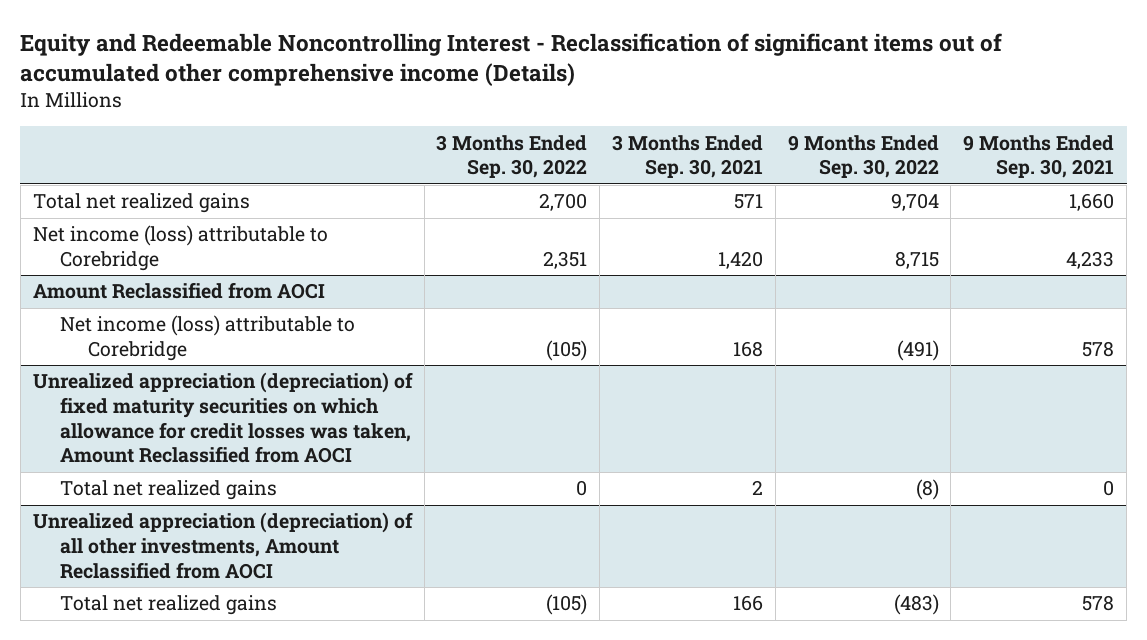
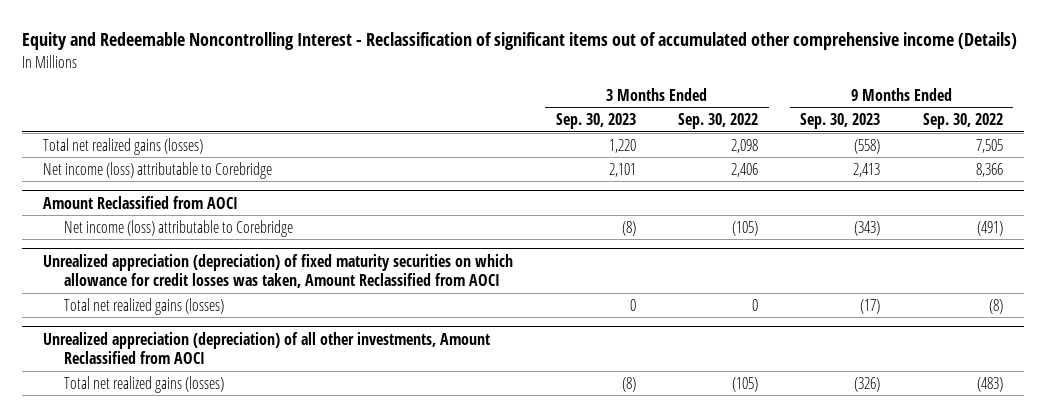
- | 3 Months Ended Sep. 30, 2022 | 3 Months Ended Sep. 30, 2021 | 9 Months Ended Sep. 30, 2022 | 9 Months Ended Sep. 30, 2021
+ | 3 Months Ended Sep. 30, 2023 | 3 Months Ended Sep. 30, 2022 | 9 Months Ended Sep. 30, 2023 | 9 Months Ended Sep. 30, 2022
- Total net realized gains | 2,700 | 571 | 9,704 | 1,660
- Net income (loss) attributable to Corebridge | 2,351 | 1,420 | 8,715 | 4,233
+ Total net realized gains (losses) | 1,220 | 2,098 | (558) | 7,505
+ Net income (loss) attributable to Corebridge | 2,101 | 2,406 | 2,413 | 8,366
@ Unrealized appreciation (depreciation) of fixed maturity securities on which allowance for credit losses was taken, Amount Reclassified from AOCI
- Total net realized gains | 0 | 2 | (8) | 0
+ Total net realized gains (losses) | 0 | 0 | (17) | (8)
@ Unrealized appreciation (depreciation) of all other investments, Amount Reclassified from AOCI
- Total net realized gains | (105) | 166 | (483) | 578
+ Total net realized gains (losses) | (8) | (105) | (326) | (483)

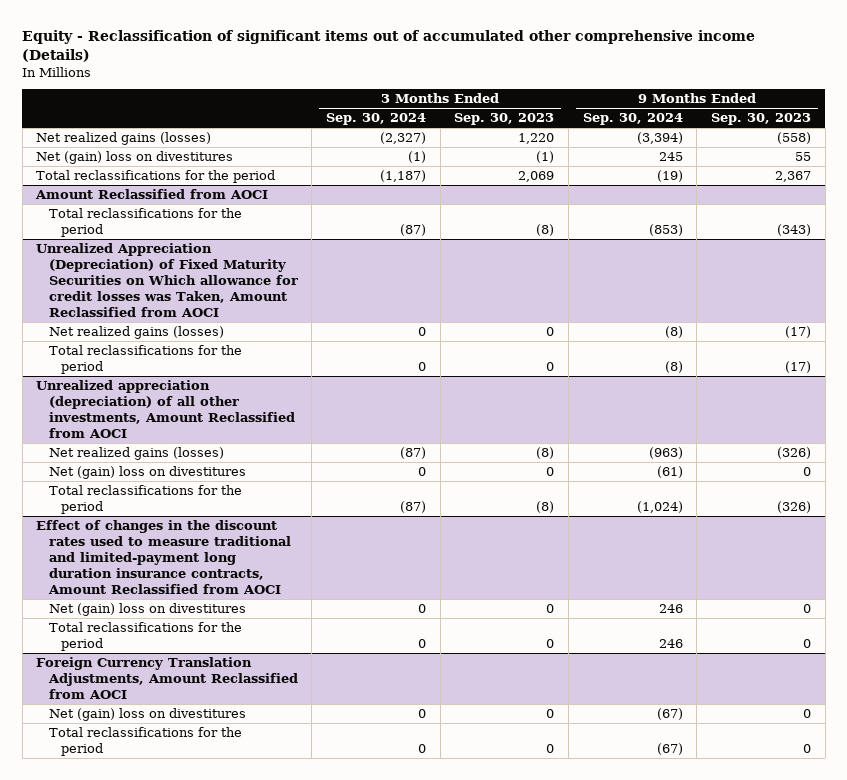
- Equity and Redeemable Noncontrolling Interest - Reclassification of significant items out of accumulated other comprehensive income (Details)
+ Equity - Reclassification of significant items out of accumulated other comprehensive income (Details)
- | 3 Months Ended Sep. 30, 2023 | 3 Months Ended Sep. 30, 2022 | 9 Months Ended Sep. 30, 2023 | 9 Months Ended Sep. 30, 2022
+ | 3 Months Ended Sep. 30, 2024 | 3 Months Ended Sep. 30, 2023 | 9 Months Ended Sep. 30, 2024 | 9 Months Ended Sep. 30, 2023
- Total net realized gains (losses) | 1,220 | 2,098 | (558) | 7,505
- Net income (loss) attributable to Corebridge | 2,101 | 2,406 | 2,413 | 8,366
+ Net realized gains (losses) | (2,327) | 1,220 | (3,394) | (558)
+ Net (gain) loss on divestitures | (1) | (1) | 245 | 55
+ Total reclassifications for the period | (1,187) | 2,069 | (19) | 2,367
@ Amount Reclassified from AOCI
- Net income (loss) attributable to Corebridge | (8) | (105) | (343) | (491)
- Unrealized appreciation (depreciation) of fixed maturity securities on which allowance for credit losses was taken, Amount Reclassified from AOCI
- Total net realized gains (losses) | 0 | 0 | (17) | (8)
@ Amount Reclassified from AOCI
+ Total reclassifications for the period | (87) | (8) | (853) | (343)
+ Unrealized Appreciation (Depreciation) of Fixed Maturity Securities on Which allowance for credit losses was Taken, Amount Reclassified from AOCI
+ Net realized gains (losses) | 0 | 0 | (8) | (17)
+ Total reclassifications for the period | 0 | 0 | (8) | (17)
@ Unrealized appreciation (depreciation) of all other investments, Amount Reclassified from AOCI
- Total net realized gains (losses) | (8) | (105) | (326) | (483)
+ Net realized gains (losses) | (87) | (8) | (963) | (326)
+ Net (gain) loss on divestitures | 0 | 0 | (61) | 0
+ Total reclassifications for the period | (87) | (8) | (1,024) | (326)
+ Effect of changes in the discount rates used to measure traditional and limited-payment long duration insurance contracts, Amount Reclassified from AOCI
+ Net (gain) loss on divestitures | 0 | 0 | 246 | 0
+ Total reclassifications for the period | 0 | 0 | 246 | 0
+ Foreign Currency Translation Adjustments, Amount Reclassified from AOCI
+ Net (gain) loss on divestitures | 0 | 0 | (67) | 0
+ Total reclassifications for the period | 0 | 0 | (67) | 0

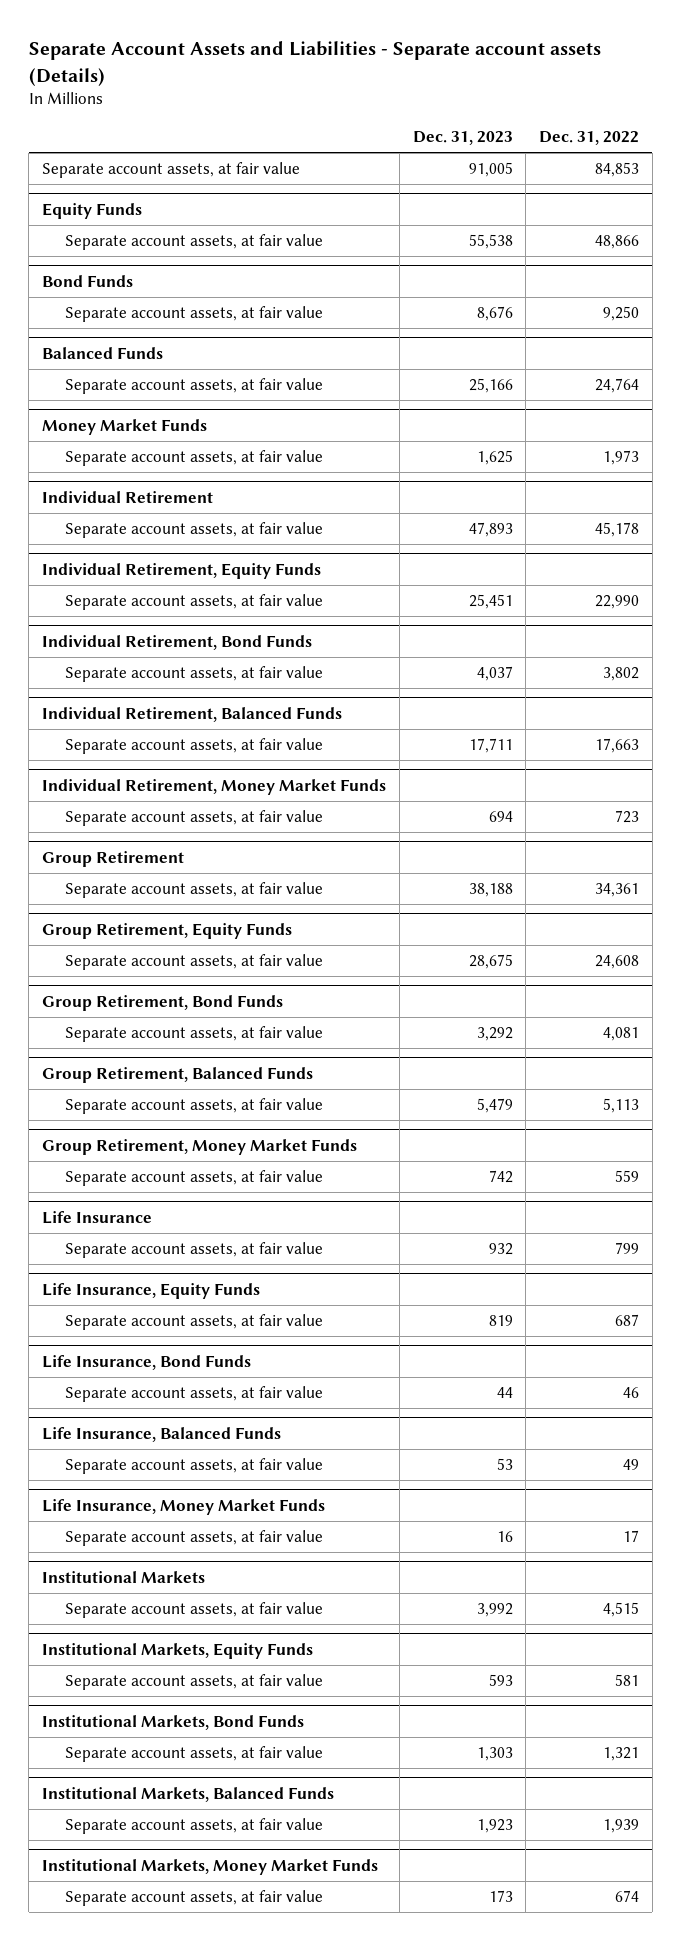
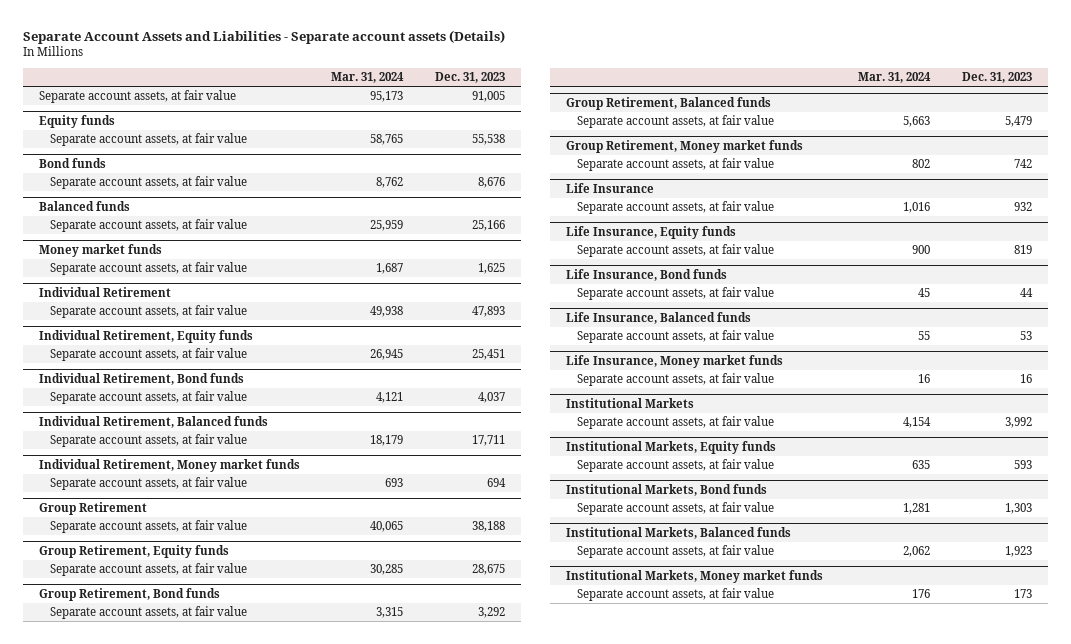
- | Dec. 31, 2023 | Dec. 31, 2022
+ | Mar. 31, 2024 | Dec. 31, 2023
- Equity Funds
+ Equity funds
- Bond Funds
+ Bond funds
- Balanced Funds
+ Balanced funds
- Money Market Funds
+ Money market funds
- Individual Retirement, Equity Funds
+ Individual Retirement, Equity funds
- Individual Retirement, Bond Funds
+ Individual Retirement, Bond funds
- Individual Retirement, Balanced Funds
+ Individual Retirement, Balanced funds
- Individual Retirement, Money Market Funds
+ Individual Retirement, Money market funds
- Group Retirement, Equity Funds
+ Group Retirement, Equity funds
- Group Retirement, Bond Funds
+ Group Retirement, Bond funds
- Group Retirement, Balanced Funds
+ Group Retirement, Balanced funds
- Group Retirement, Money Market Funds
+ Group Retirement, Money market funds
- Life Insurance, Equity Funds
+ Life Insurance, Equity funds
- Life Insurance, Bond Funds
+ Life Insurance, Bond funds
- Life Insurance, Balanced Funds
+ Life Insurance, Balanced funds
- Life Insurance, Money Market Funds
+ Life Insurance, Money market funds
- Institutional Markets, Equity Funds
+ Institutional Markets, Equity funds
- Institutional Markets, Bond Funds
+ Institutional Markets, Bond funds
- Institutional Markets, Balanced Funds
+ Institutional Markets, Balanced funds
- Institutional Markets, Money Market Funds
+ Institutional Markets, Money market funds

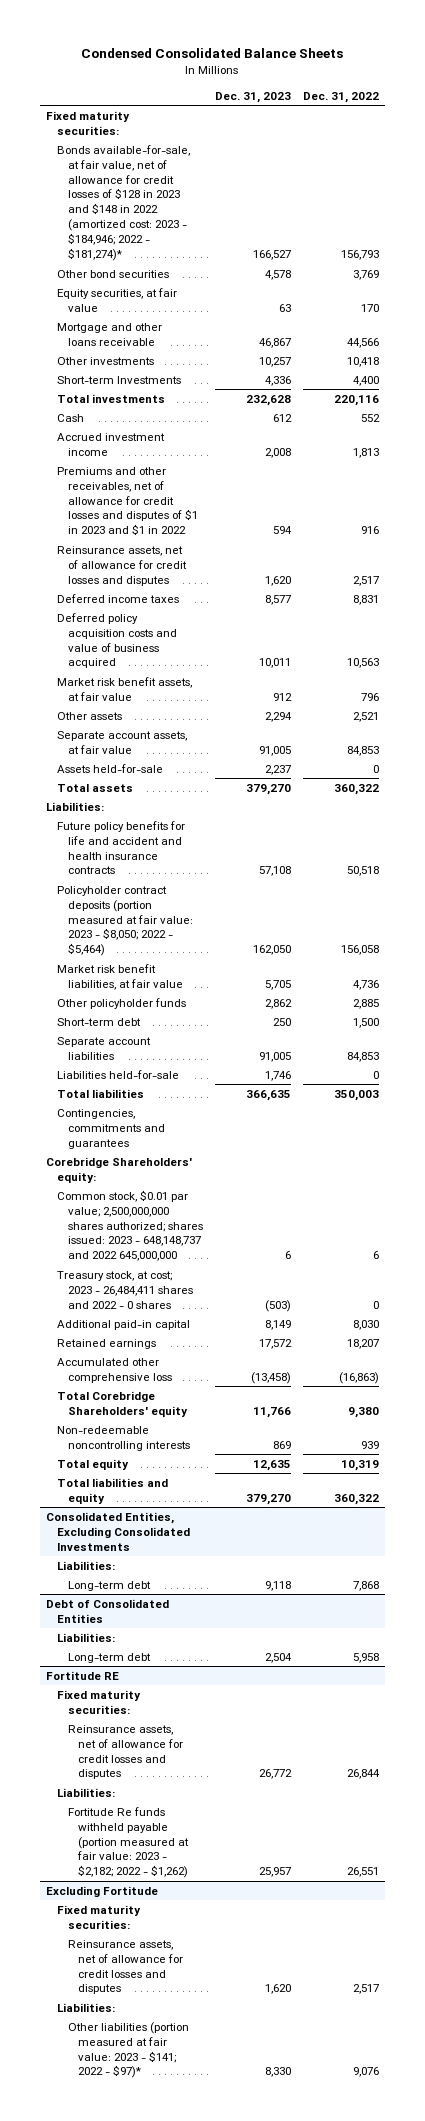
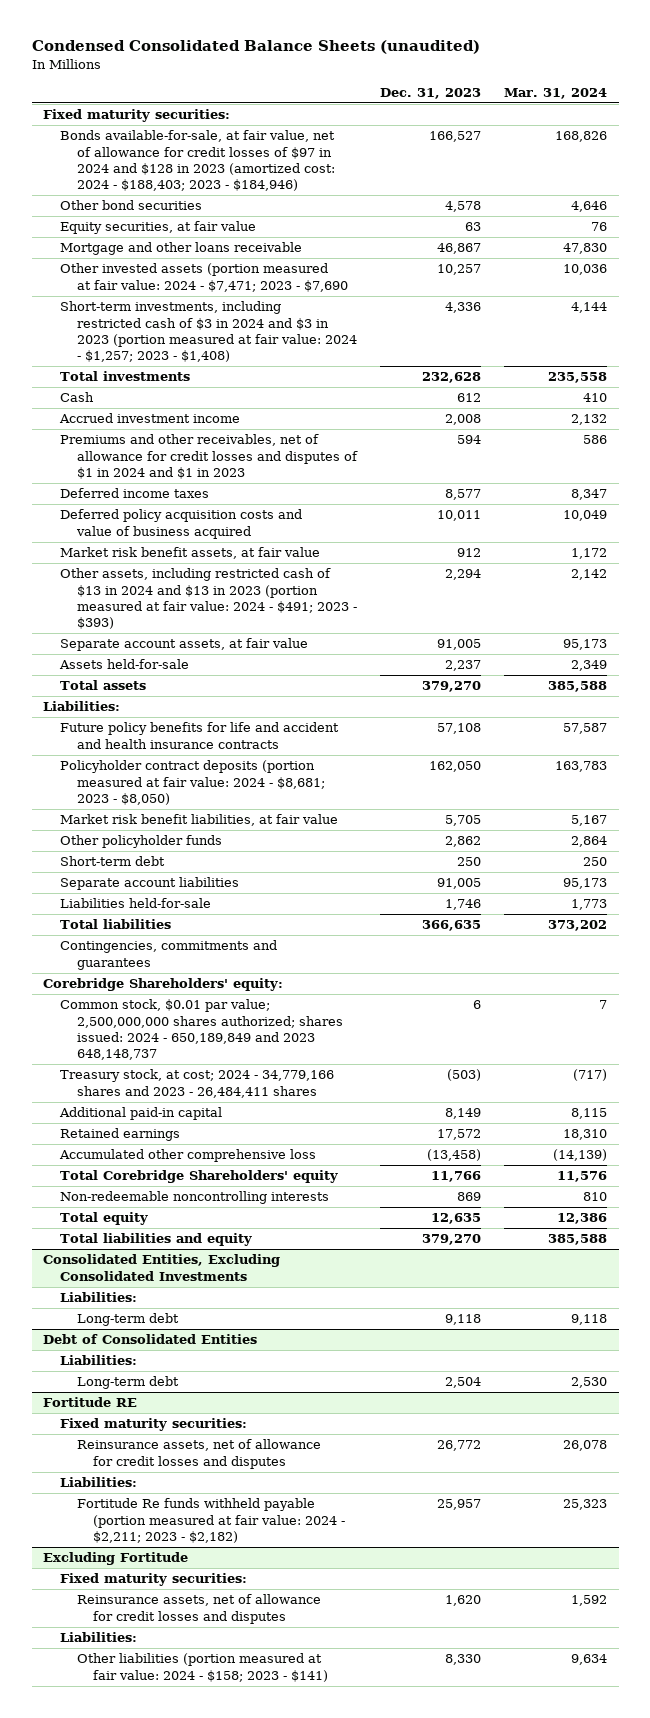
- Condensed Consolidated Balance Sheets
+ Condensed Consolidated Balance Sheets (unaudited)
- | Dec. 31, 2023 | Dec. 31, 2022
+ | Dec. 31, 2023 | Mar. 31, 2024
- Bonds available-for-sale, at fair value, net of allowance for credit losses of $128 in 2023 and $148 in 2022 (amortized cost: 2023 - $184,946; 2022 - $181,274)* | 166,527 | 156,793
+ Bonds available-for-sale, at fair value, net of allowance for credit losses of $97 in 2024 and $128 in 2023 (amortized cost: 2024 - $188,403; 2023 - $184,946) | 166,527 | 168,826
- Other investments | 10,257 | 10,418
- Short-term Investments | 4,336 | 4,400
+ Other invested assets (portion measured at fair value: 2024 - $7,471; 2023 - $7,690 | 10,257 | 10,036
+ Short-term investments, including restricted cash of $3 in 2024 and $3 in 2023 (portion measured at fair value: 2024 - $1,257; 2023 - $1,408) | 4,336 | 4,144
- Premiums and other receivables, net of allowance for credit losses and disputes of $1 in 2023 and $1 in 2022 | 594 | 916
- Reinsurance assets, net of allowance for credit losses and disputes | 1,620 | 2,517
+ Premiums and other receivables, net of allowance for credit losses and disputes of $1 in 2024 and $1 in 2023 | 594 | 586
- Other assets | 2,294 | 2,521
+ Other assets, including restricted cash of $13 in 2024 and $13 in 2023 (portion measured at fair value: 2024 - $491; 2023 - $393) | 2,294 | 2,142
- Policyholder contract deposits (portion measured at fair value: 2023 - $8,050; 2022 - $5,464) | 162,050 | 156,058
+ Policyholder contract deposits (portion measured at fair value: 2024 - $8,681; 2023 - $8,050) | 162,050 | 163,783
- Common stock, $0.01 par value; 2,500,000,000 shares authorized; shares issued: 2023 - 648,148,737 and 2022 645,000,000 | 6 | 6
- Treasury stock, at cost; 2023 - 26,484,411 shares and 2022 - 0 shares | (503) | 0
+ Common stock, $0.01 par value; 2,500,000,000 shares authorized; shares issued: 2024 - 650,189,849 and 2023 648,148,737 | 6 | 7
+ Treasury stock, at cost; 2024 - 34,779,166 shares and 2023 - 26,484,411 shares | (503) | (717)
@ Fortitude RE
- Fortitude Re funds withheld payable (portion measured at fair value: 2023 - $2,182; 2022 - $1,262) | 25,957 | 26,551
+ Fortitude Re funds withheld payable (portion measured at fair value: 2024 - $2,211; 2023 - $2,182) | 25,957 | 25,323
@ Excluding Fortitude
- Other liabilities (portion measured at fair value: 2023 - $141; 2022 - $97)* | 8,330 | 9,076
+ Other liabilities (portion measured at fair value: 2024 - $158; 2023 - $141) | 8,330 | 9,634

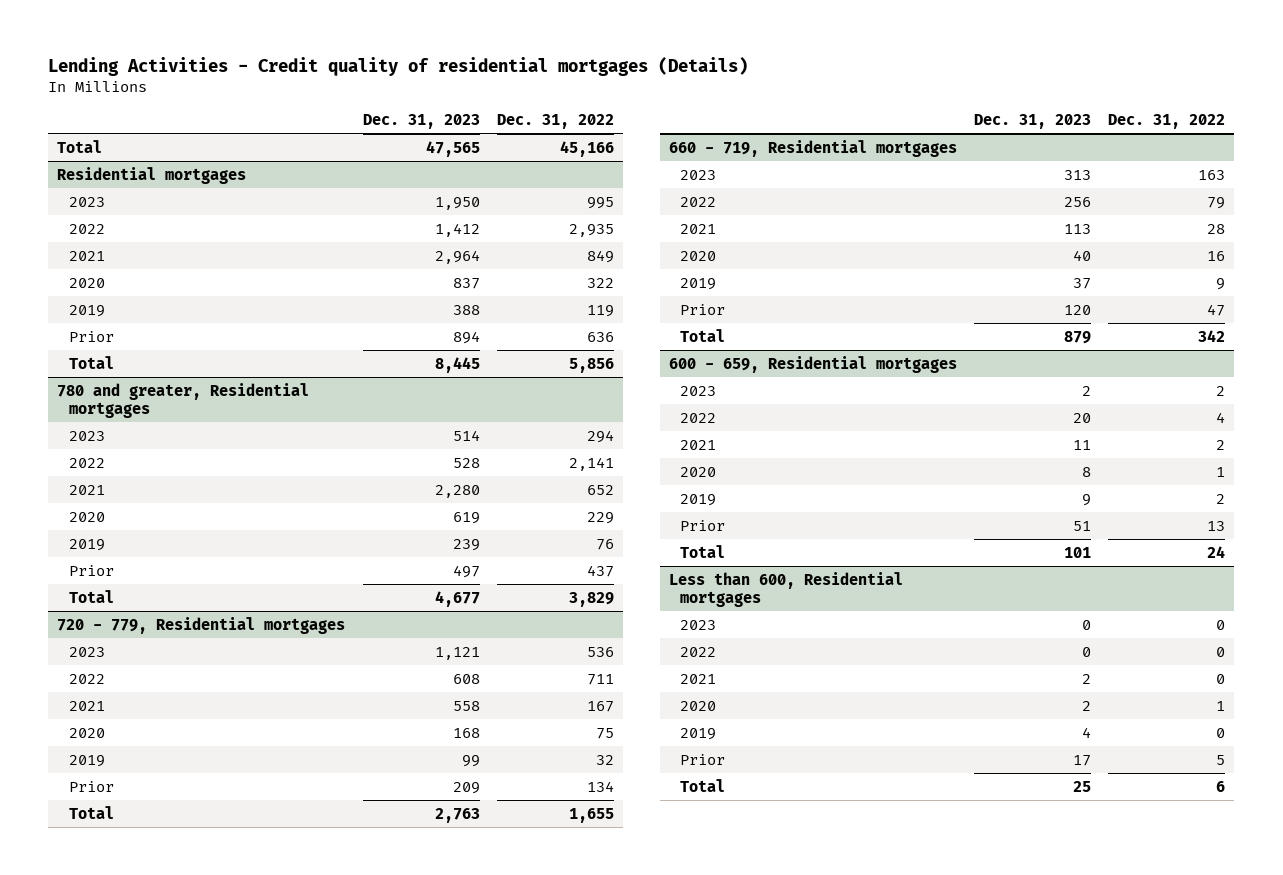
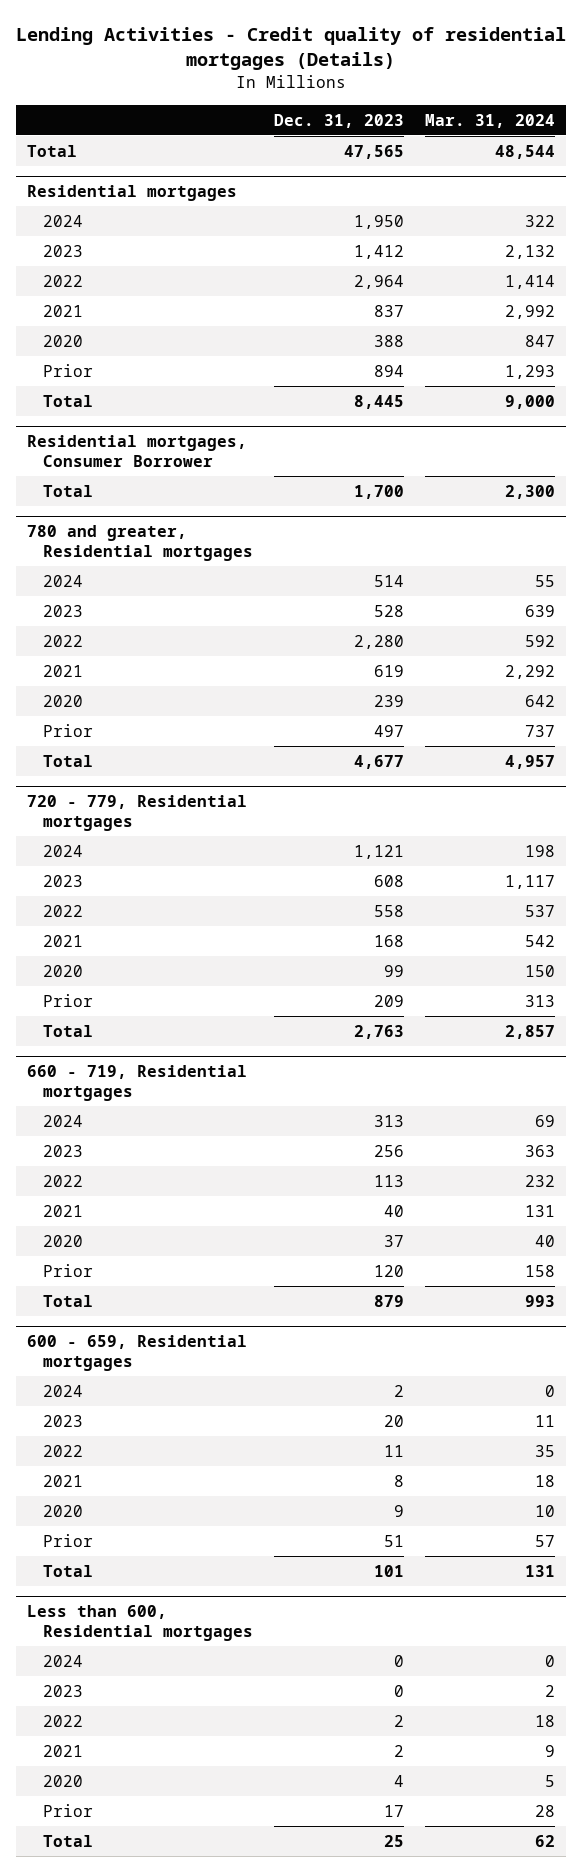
- | Dec. 31, 2023 | Dec. 31, 2022
+ | Dec. 31, 2023 | Mar. 31, 2024
@ Residential mortgages
- 2023 | 1,950 | 995
- 2022 | 1,412 | 2,935
- 2021 | 2,964 | 849
- 2020 | 837 | 322
- 2019 | 388 | 119
+ 2024 | 1,950 | 322
+ 2023 | 1,412 | 2,132
+ 2022 | 2,964 | 1,414
+ 2021 | 837 | 2,992
+ 2020 | 388 | 847
+ Residential mortgages, Consumer Borrower
+ Total | 1,700 | 2,300
@ 780 and greater, Residential mortgages
- 2023 | 514 | 294
- 2022 | 528 | 2,141
- 2021 | 2,280 | 652
- 2020 | 619 | 229
- 2019 | 239 | 76
+ 2024 | 514 | 55
+ 2023 | 528 | 639
+ 2022 | 2,280 | 592
+ 2021 | 619 | 2,292
+ 2020 | 239 | 642
@ 720 - 779, Residential mortgages
- 2023 | 1,121 | 536
- 2022 | 608 | 711
- 2021 | 558 | 167
- 2020 | 168 | 75
- 2019 | 99 | 32
+ 2024 | 1,121 | 198
+ 2023 | 608 | 1,117
+ 2022 | 558 | 537
+ 2021 | 168 | 542
+ 2020 | 99 | 150
@ 660 - 719, Residential mortgages
- 2023 | 313 | 163
- 2022 | 256 | 79
- 2021 | 113 | 28
- 2020 | 40 | 16
- 2019 | 37 | 9
+ 2024 | 313 | 69
+ 2023 | 256 | 363
+ 2022 | 113 | 232
+ 2021 | 40 | 131
+ 2020 | 37 | 40
@ 600 - 659, Residential mortgages
- 2023 | 2 | 2
- 2022 | 20 | 4
- 2021 | 11 | 2
- 2020 | 8 | 1
- 2019 | 9 | 2
+ 2024 | 2 | 0
+ 2023 | 20 | 11
+ 2022 | 11 | 35
+ 2021 | 8 | 18
+ 2020 | 9 | 10
@ Less than 600, Residential mortgages
+ 2024 | 0 | 0
- 2022 | 0 | 0
+ 2022 | 2 | 18
- 2020 | 2 | 1
- 2019 | 4 | 0
+ 2020 | 4 | 5

